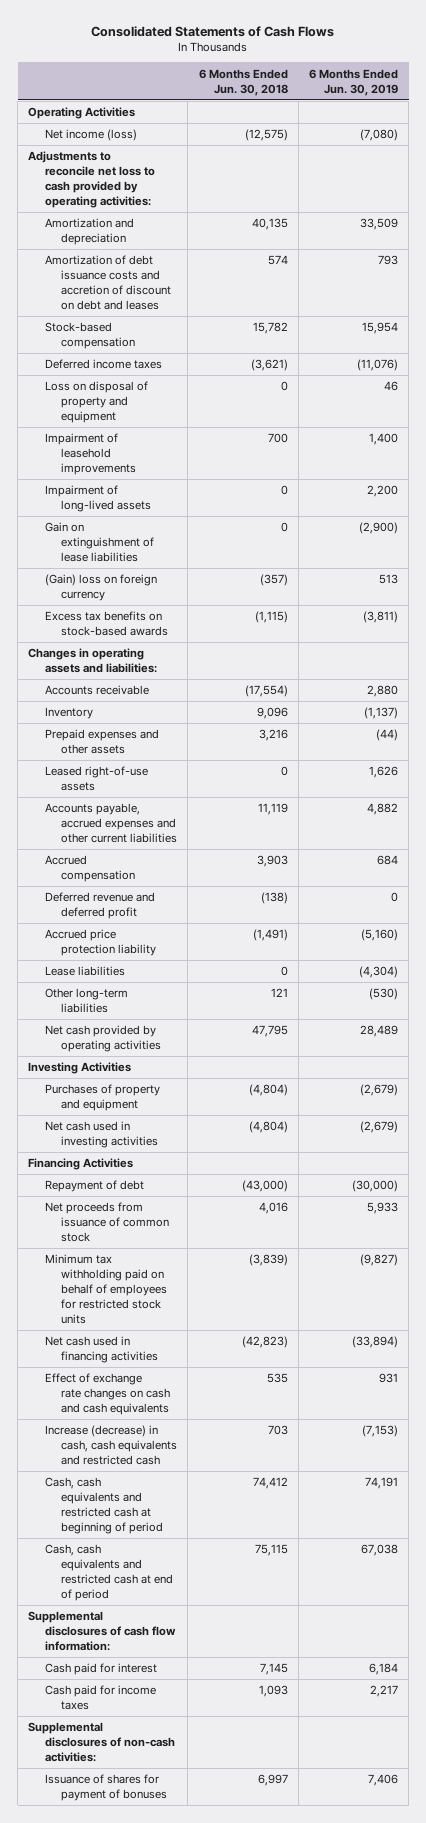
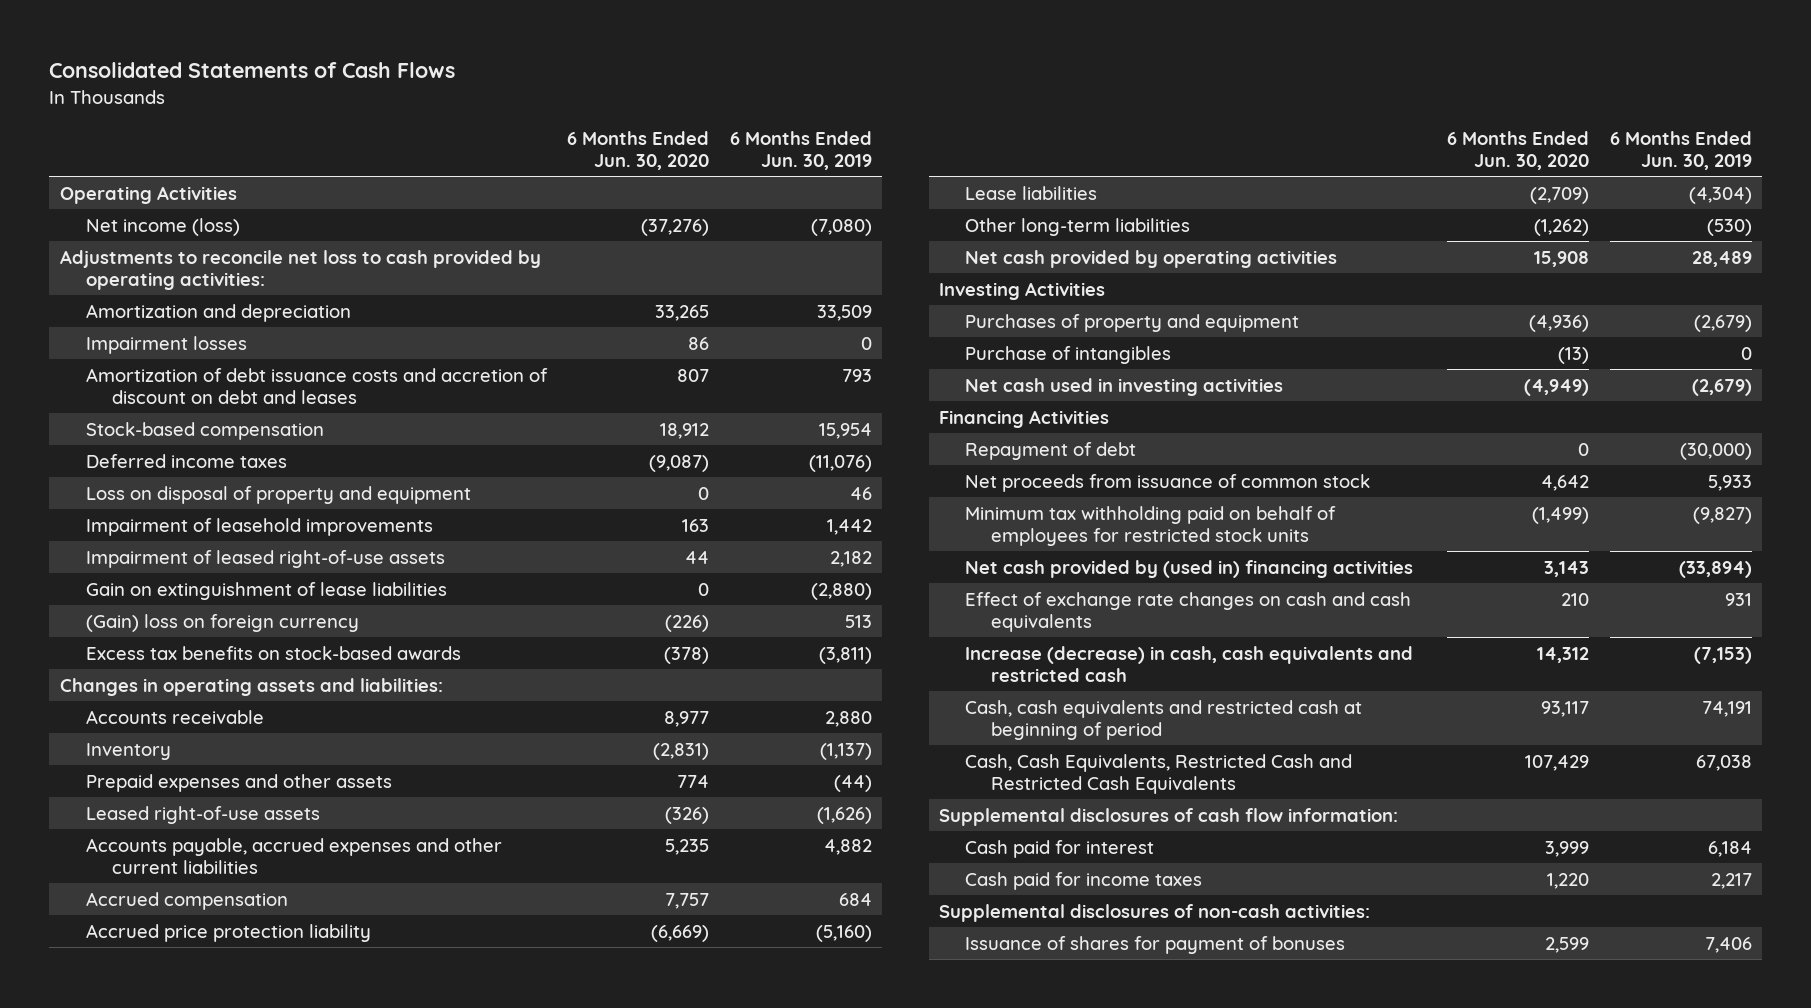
- | 6 Months Ended Jun. 30, 2018 | 6 Months Ended Jun. 30, 2019
+ | 6 Months Ended Jun. 30, 2020 | 6 Months Ended Jun. 30, 2019
+ Impairment losses | 86 | 0
- Impairment of leasehold improvements | 700 | 1,400
- Impairment of long-lived assets | 0 | 2,200
- Gain on extinguishment of lease liabilities | 0 | (2,900)
+ Impairment of leasehold improvements | 163 | 1,442
+ Impairment of leased right-of-use assets | 44 | 2,182
+ Gain on extinguishment of lease liabilities | 0 | (2,880)
- Leased right-of-use assets | 0 | 1,626
+ Leased right-of-use assets | (326) | (1,626)
- Deferred revenue and deferred profit | (138) | 0
+ Purchase of intangibles | (13) | 0
- Net cash used in financing activities | (42,823) | (33,894)
+ Net cash provided by (used in) financing activities | 3,143 | (33,894)
- Cash, cash equivalents and restricted cash at end of period | 75,115 | 67,038
+ Cash, Cash Equivalents, Restricted Cash and Restricted Cash Equivalents | 107,429 | 67,038

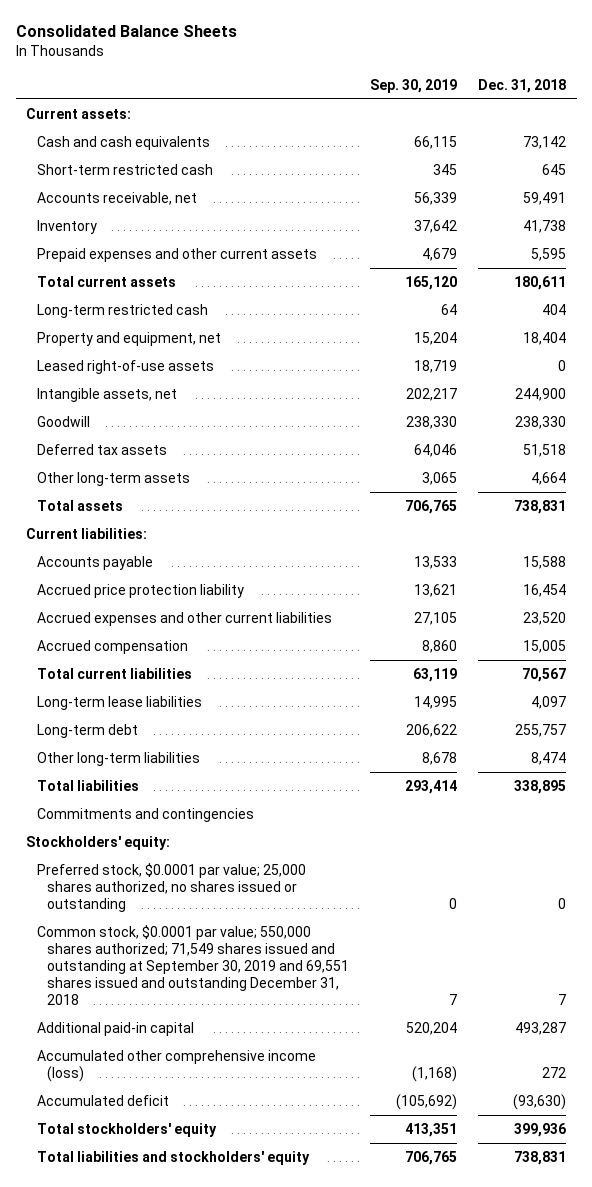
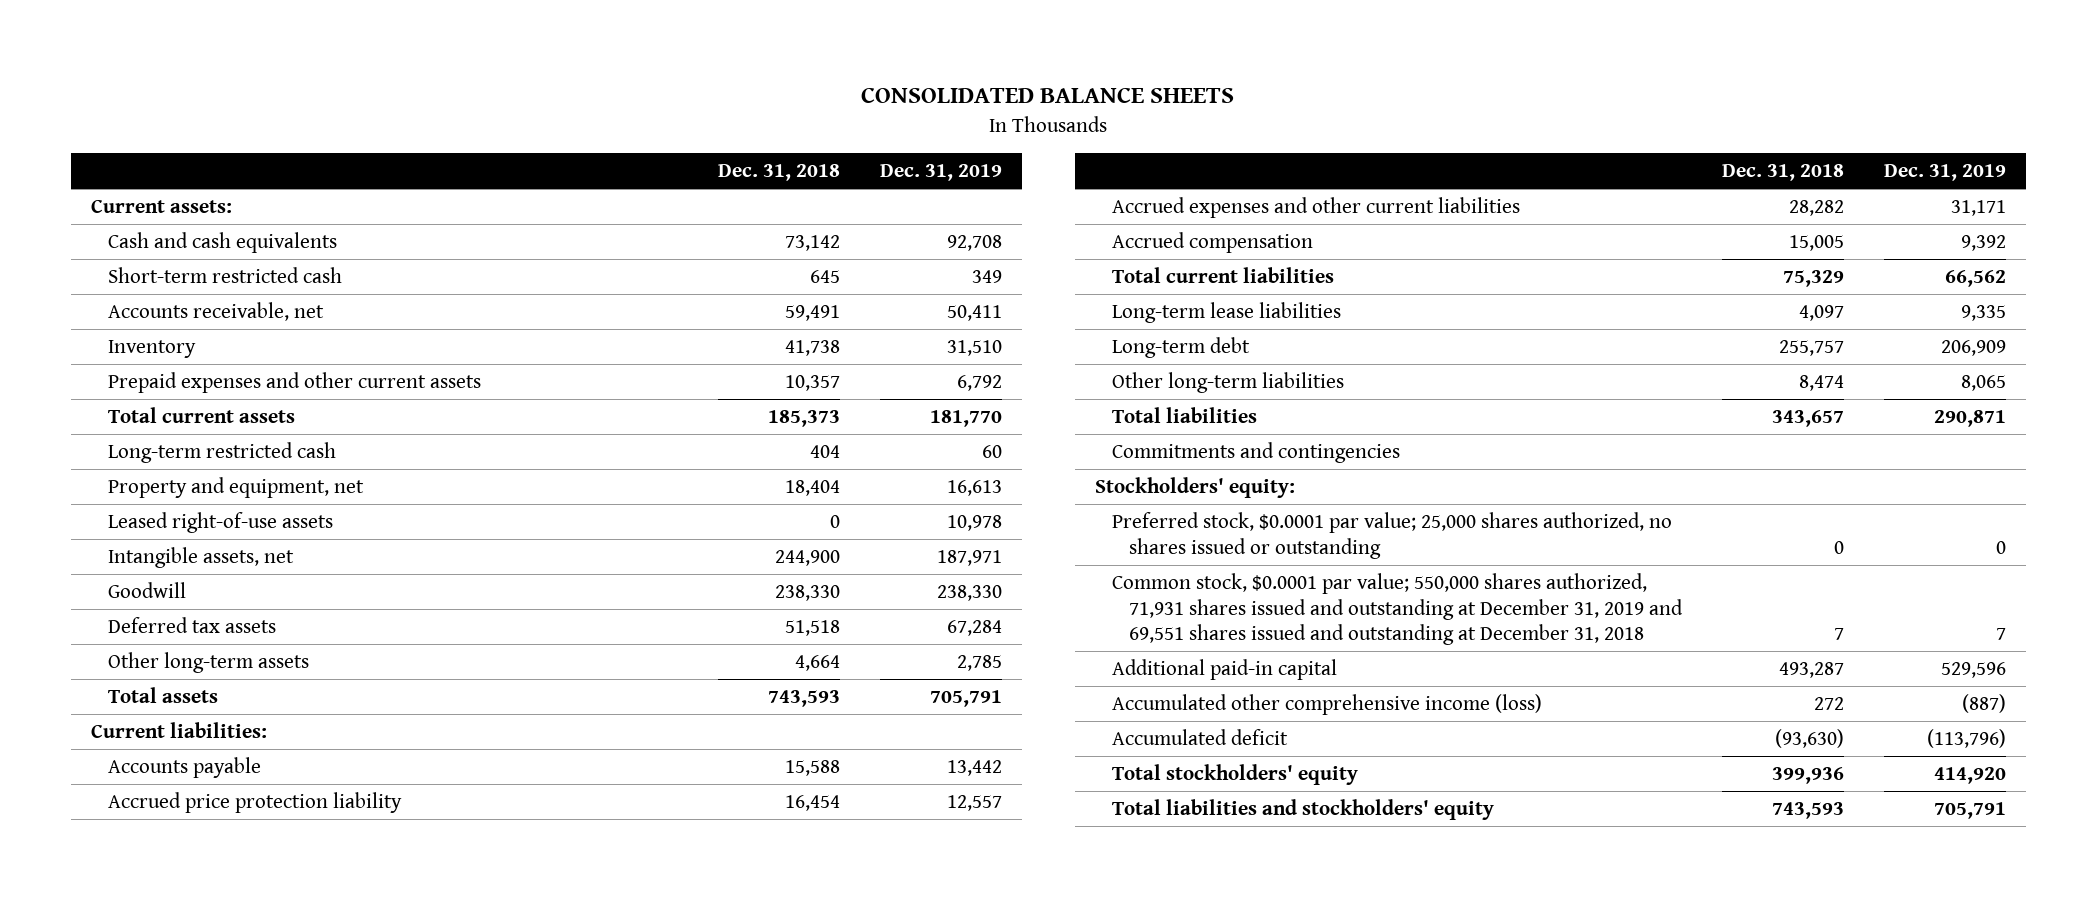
- Consolidated Balance Sheets
+ CONSOLIDATED BALANCE SHEETS
- | Sep. 30, 2019 | Dec. 31, 2018
+ | Dec. 31, 2018 | Dec. 31, 2019
- Prepaid expenses and other current assets | 4,679 | 5,595
- Total current assets | 165,120 | 180,611
+ Prepaid expenses and other current assets | 10,357 | 6,792
+ Total current assets | 185,373 | 181,770
- Total assets | 706,765 | 738,831
+ Total assets | 743,593 | 705,791
- Accrued expenses and other current liabilities | 27,105 | 23,520
+ Accrued expenses and other current liabilities | 28,282 | 31,171
- Total current liabilities | 63,119 | 70,567
+ Total current liabilities | 75,329 | 66,562
- Total liabilities | 293,414 | 338,895
+ Total liabilities | 343,657 | 290,871
- Common stock, $0.0001 par value; 550,000 shares authorized; 71,549 shares issued and outstanding at September 30, 2019 and 69,551 shares issued and outstanding December 31, 2018 | 7 | 7
+ Common stock, $0.0001 par value; 550,000 shares authorized, 71,931 shares issued and outstanding at December 31, 2019 and 69,551 shares issued and outstanding at December 31, 2018 | 7 | 7
- Total liabilities and stockholders' equity | 706,765 | 738,831
+ Total liabilities and stockholders' equity | 743,593 | 705,791

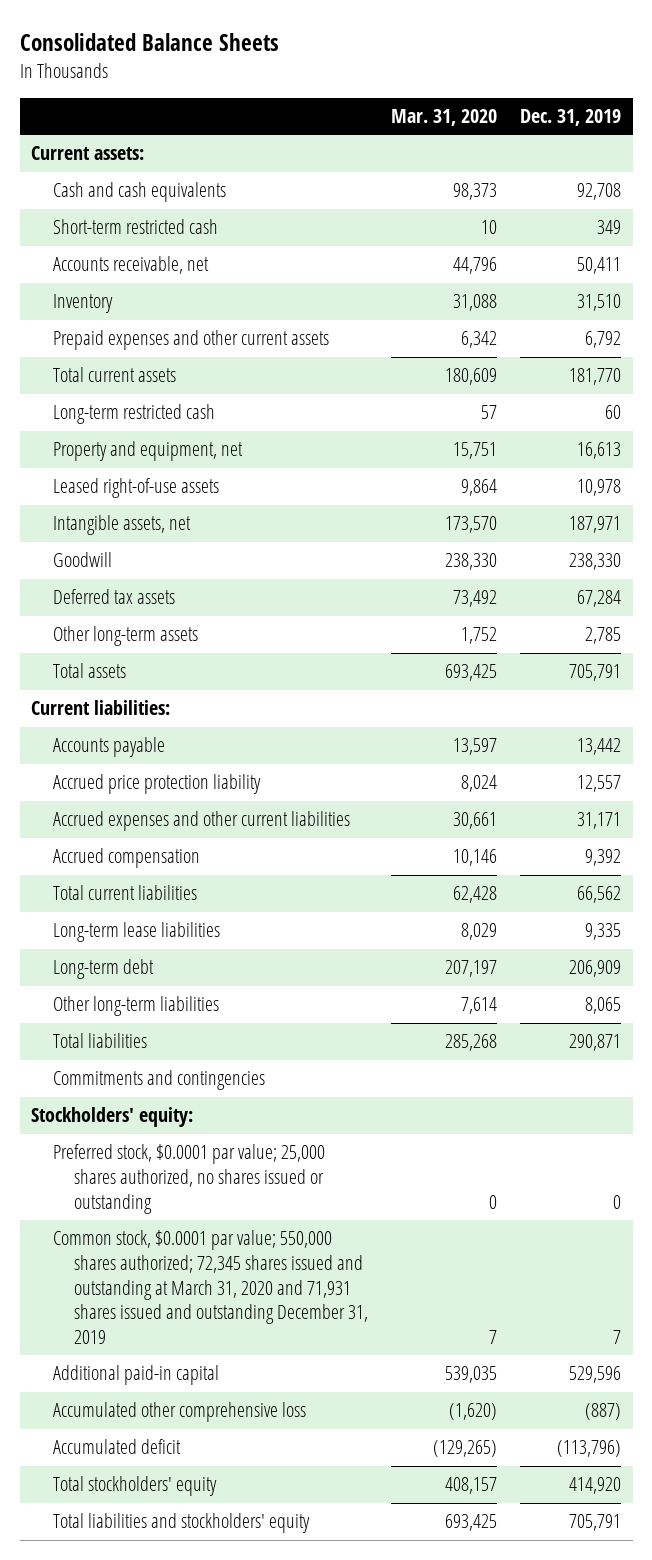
- CONSOLIDATED BALANCE SHEETS
+ Consolidated Balance Sheets
- | Dec. 31, 2018 | Dec. 31, 2019
+ | Mar. 31, 2020 | Dec. 31, 2019
- Common stock, $0.0001 par value; 550,000 shares authorized, 71,931 shares issued and outstanding at December 31, 2019 and 69,551 shares issued and outstanding at December 31, 2018 | 7 | 7
+ Common stock, $0.0001 par value; 550,000 shares authorized; 72,345 shares issued and outstanding at March 31, 2020 and 71,931 shares issued and outstanding December 31, 2019 | 7 | 7
- Accumulated other comprehensive income (loss) | 272 | (887)
+ Accumulated other comprehensive loss | (1,620) | (887)

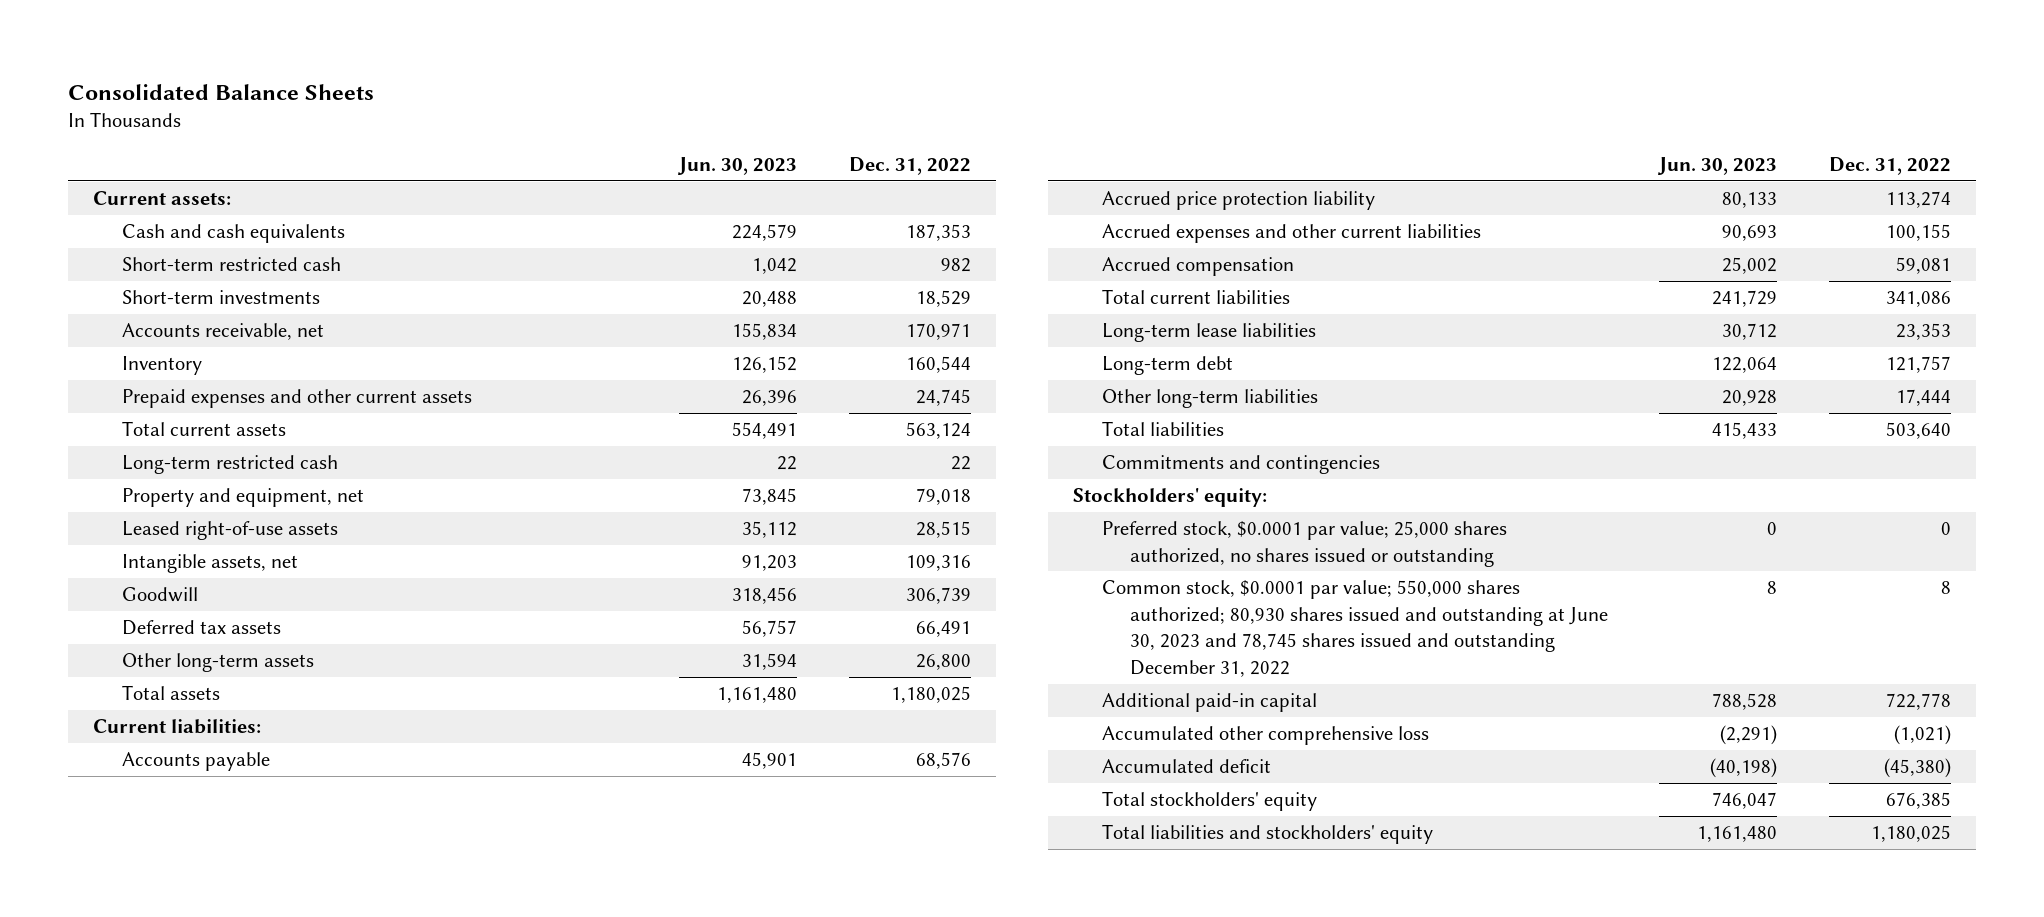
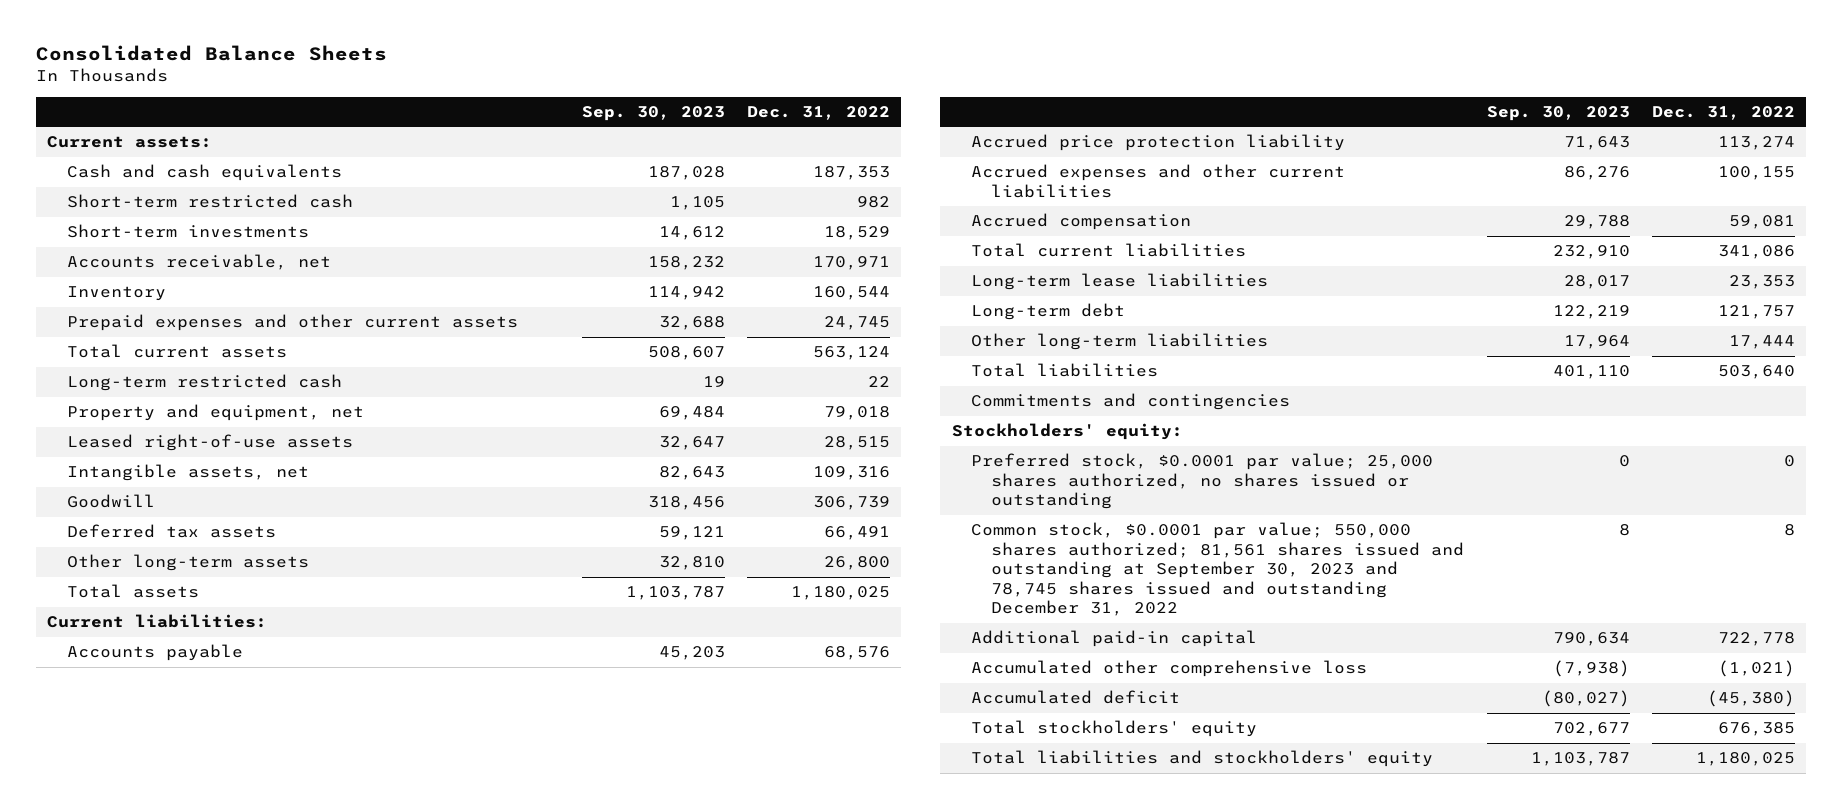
- | Jun. 30, 2023 | Dec. 31, 2022
+ | Sep. 30, 2023 | Dec. 31, 2022
- Common stock, $0.0001 par value; 550,000 shares authorized; 80,930 shares issued and outstanding at June 30, 2023 and 78,745 shares issued and outstanding December 31, 2022 | 8 | 8
+ Common stock, $0.0001 par value; 550,000 shares authorized; 81,561 shares issued and outstanding at September 30, 2023 and 78,745 shares issued and outstanding December 31, 2022 | 8 | 8

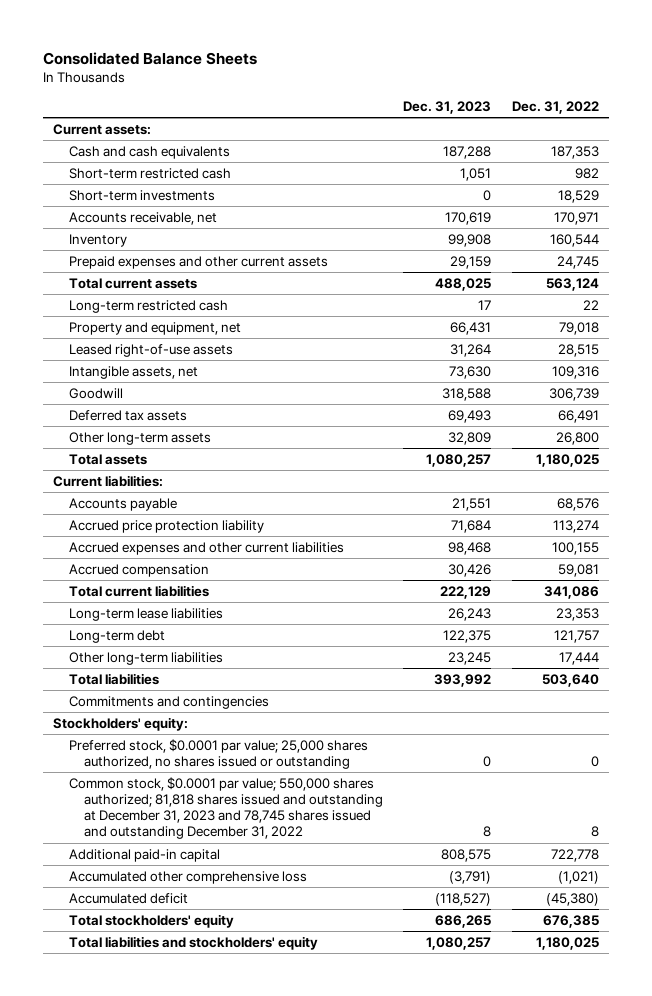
- | Sep. 30, 2023 | Dec. 31, 2022
+ | Dec. 31, 2023 | Dec. 31, 2022
- Common stock, $0.0001 par value; 550,000 shares authorized; 81,561 shares issued and outstanding at September 30, 2023 and 78,745 shares issued and outstanding December 31, 2022 | 8 | 8
+ Common stock, $0.0001 par value; 550,000 shares authorized; 81,818 shares issued and outstanding at December 31, 2023 and 78,745 shares issued and outstanding December 31, 2022 | 8 | 8

